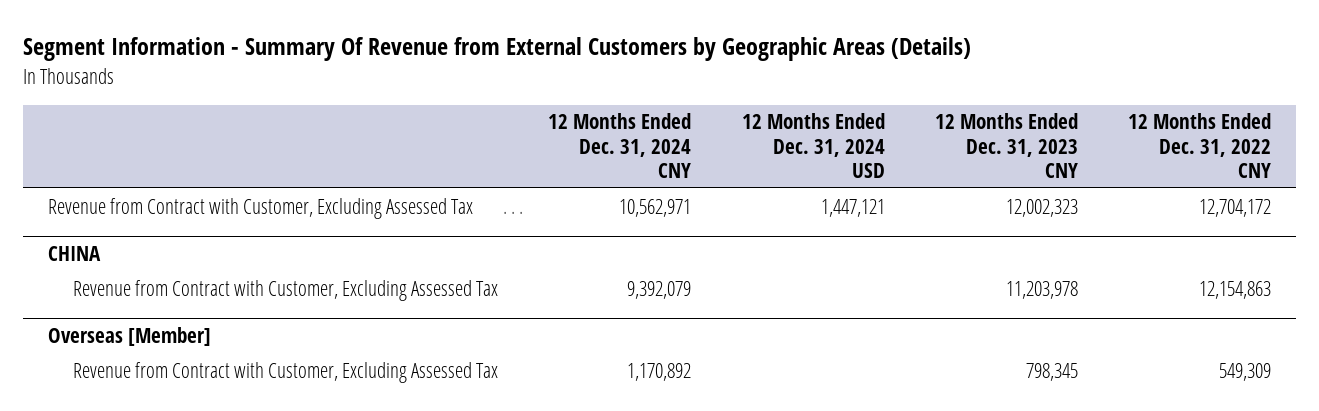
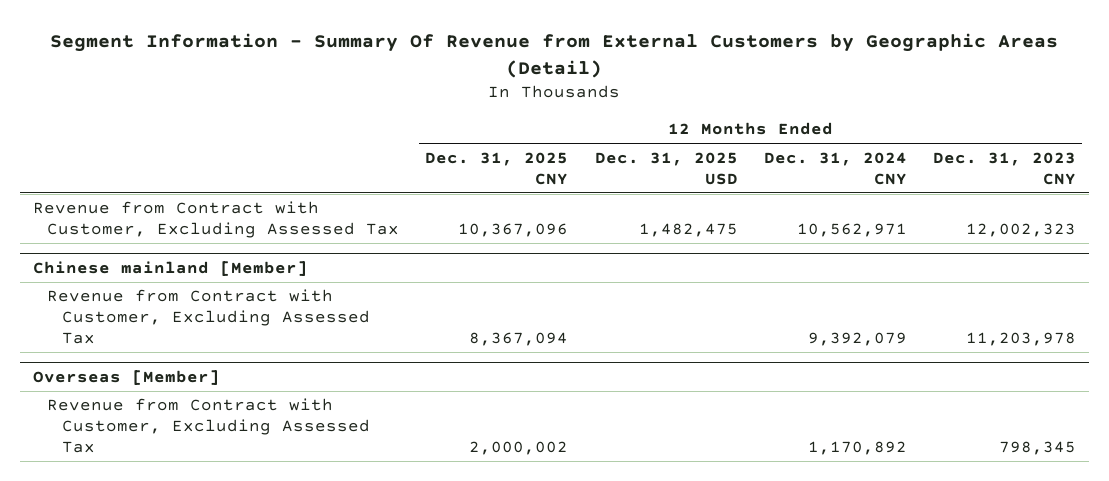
- Segment Information - Summary Of Revenue from External Customers by Geographic Areas (Details)
+ Segment Information - Summary Of Revenue from External Customers by Geographic Areas (Detail)
- | 12 Months Ended Dec. 31, 2024 CNY | 12 Months Ended Dec. 31, 2024 USD | 12 Months Ended Dec. 31, 2023 CNY | 12 Months Ended Dec. 31, 2022 CNY
+ | 12 Months Ended Dec. 31, 2025 CNY | 12 Months Ended Dec. 31, 2025 USD | 12 Months Ended Dec. 31, 2024 CNY | 12 Months Ended Dec. 31, 2023 CNY
- CHINA
+ Chinese mainland [Member]

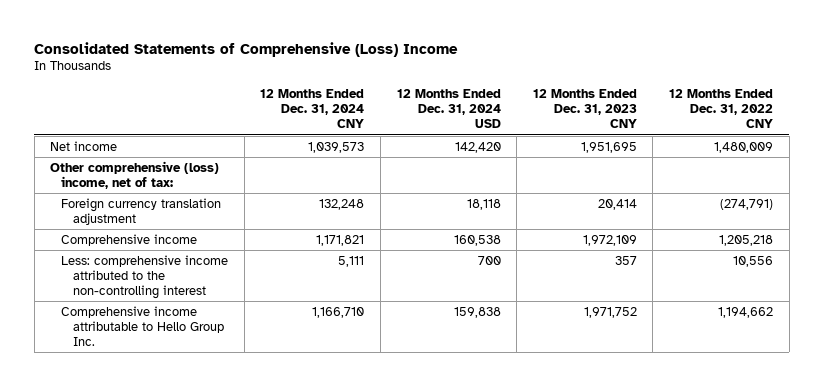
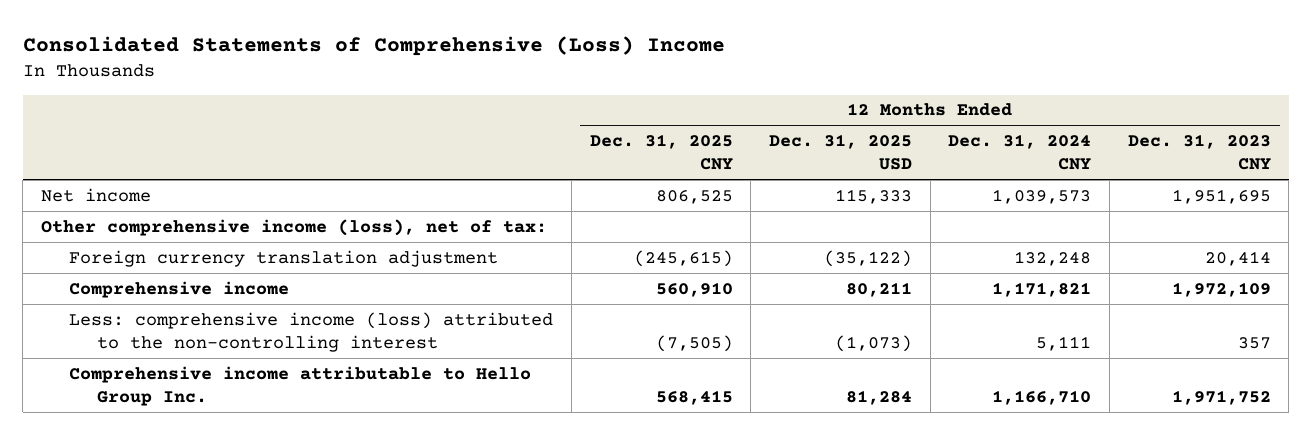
- | 12 Months Ended Dec. 31, 2024 CNY | 12 Months Ended Dec. 31, 2024 USD | 12 Months Ended Dec. 31, 2023 CNY | 12 Months Ended Dec. 31, 2022 CNY
+ | 12 Months Ended Dec. 31, 2025 CNY | 12 Months Ended Dec. 31, 2025 USD | 12 Months Ended Dec. 31, 2024 CNY | 12 Months Ended Dec. 31, 2023 CNY
- Other comprehensive (loss) income, net of tax:
+ Other comprehensive income (loss), net of tax:
- Less: comprehensive income attributed to the non-controlling interest | 5,111 | 700 | 357 | 10,556
+ Less: comprehensive income (loss) attributed to the non-controlling interest | (7,505) | (1,073) | 5,111 | 357

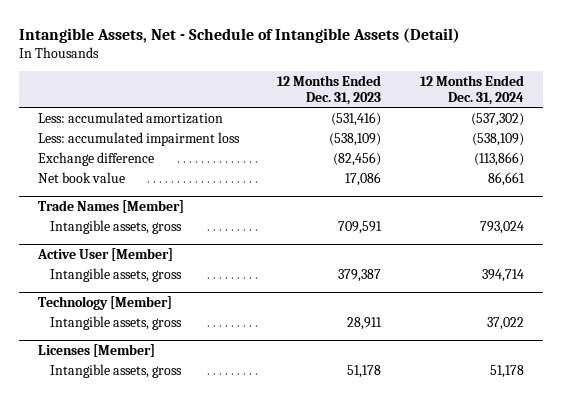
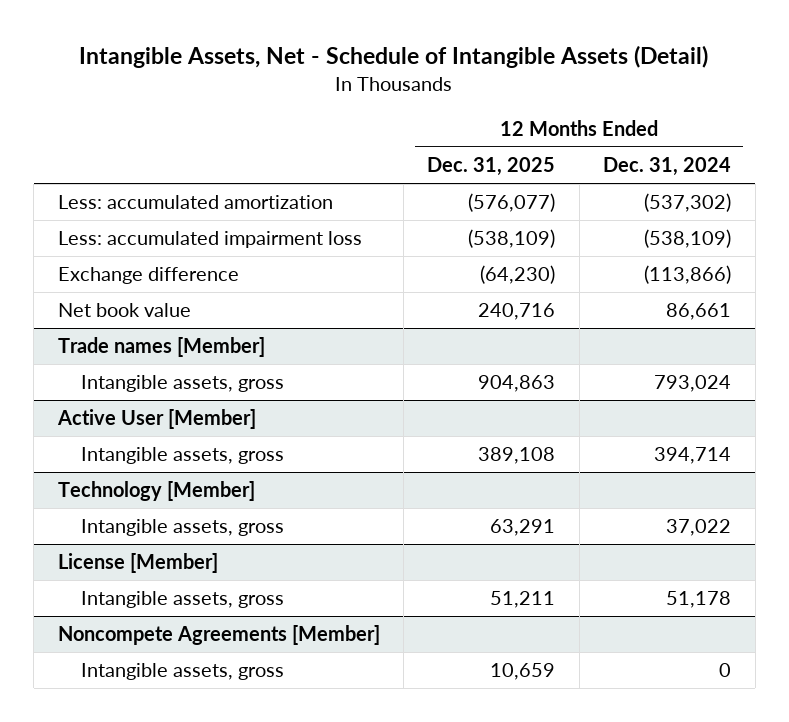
- | 12 Months Ended Dec. 31, 2023 | 12 Months Ended Dec. 31, 2024
+ | 12 Months Ended Dec. 31, 2025 | 12 Months Ended Dec. 31, 2024
- Trade Names [Member]
+ Trade names [Member]
- Licenses [Member]
+ License [Member]
+ Noncompete Agreements [Member]
+ Intangible assets, gross | 10,659 | 0

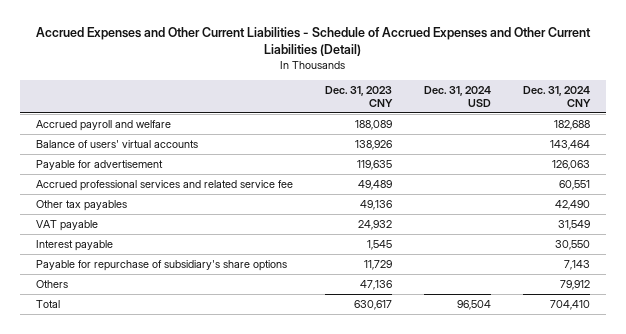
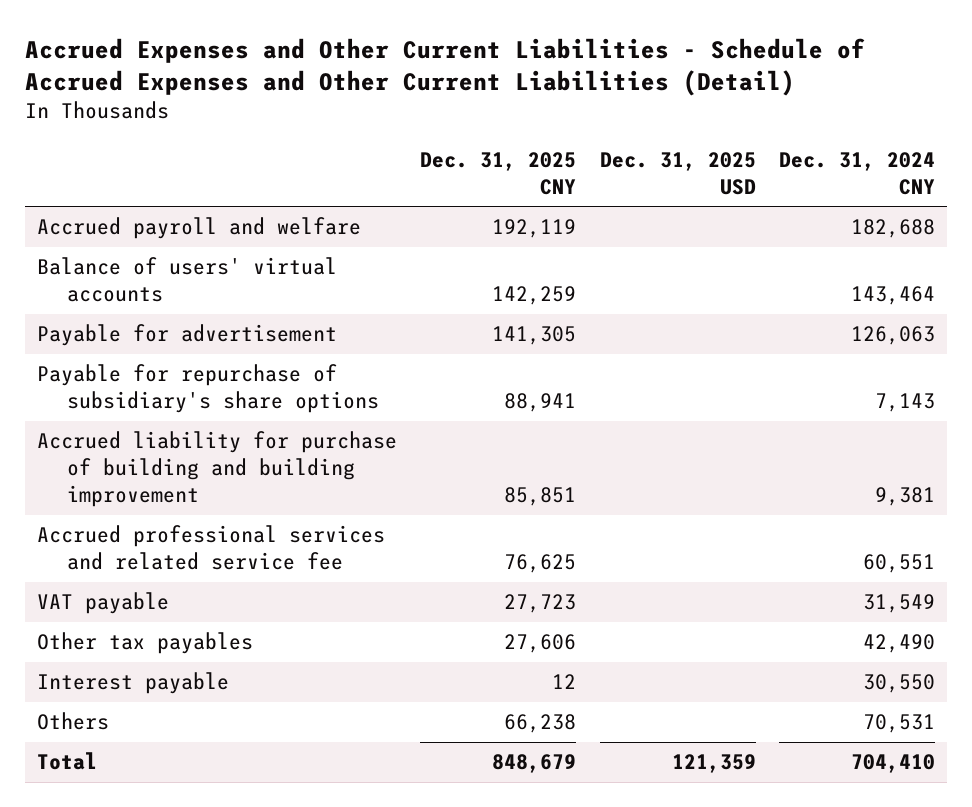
- | Dec. 31, 2023 CNY | Dec. 31, 2024 USD | Dec. 31, 2024 CNY
+ | Dec. 31, 2025 CNY | Dec. 31, 2025 USD | Dec. 31, 2024 CNY
moved up: Payable for repurchase of subsidiary's share options | 88,941 | | 7,143
+ Accrued liability for purchase of building and building improvement | 85,851 | | 9,381
moved down: Other tax payables | 27,606 | | 42,490
- Others | 47,136 | | 79,912
+ Others | 66,238 | | 70,531

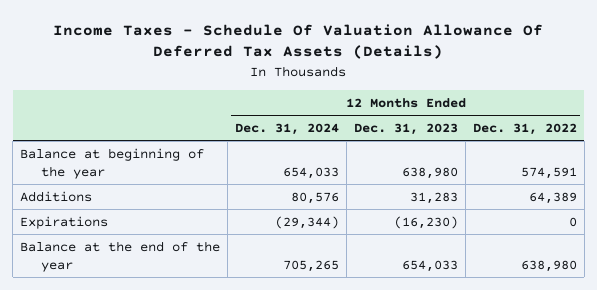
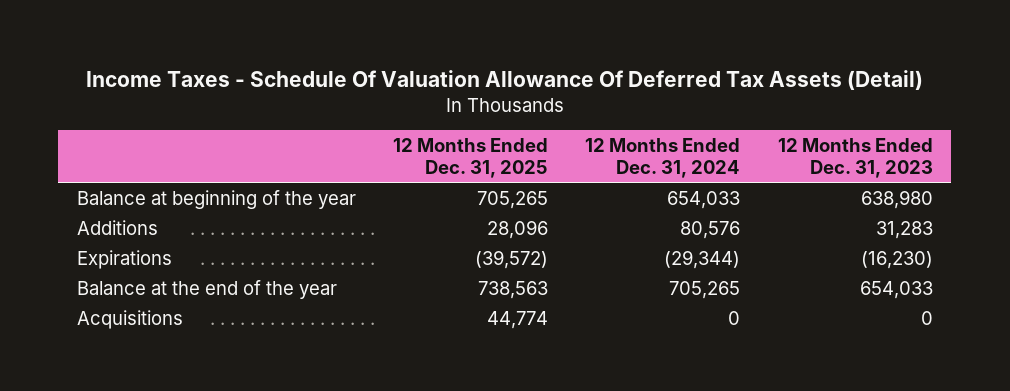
- Income Taxes - Schedule Of Valuation Allowance Of Deferred Tax Assets (Details)
+ Income Taxes - Schedule Of Valuation Allowance Of Deferred Tax Assets (Detail)
- | 12 Months Ended Dec. 31, 2024 | 12 Months Ended Dec. 31, 2023 | 12 Months Ended Dec. 31, 2022
+ | 12 Months Ended Dec. 31, 2025 | 12 Months Ended Dec. 31, 2024 | 12 Months Ended Dec. 31, 2023
+ Acquisitions | 44,774 | 0 | 0

